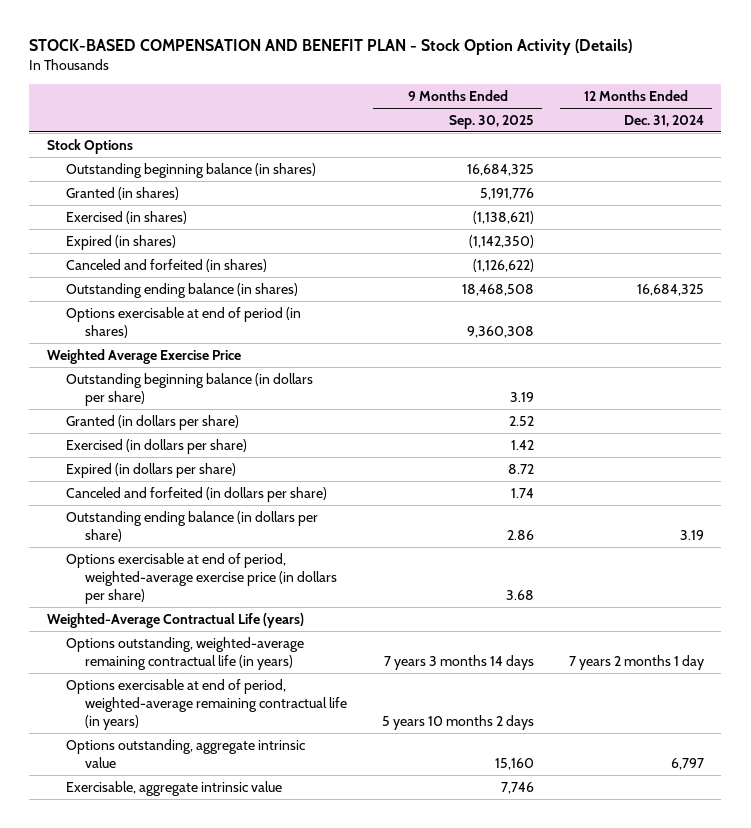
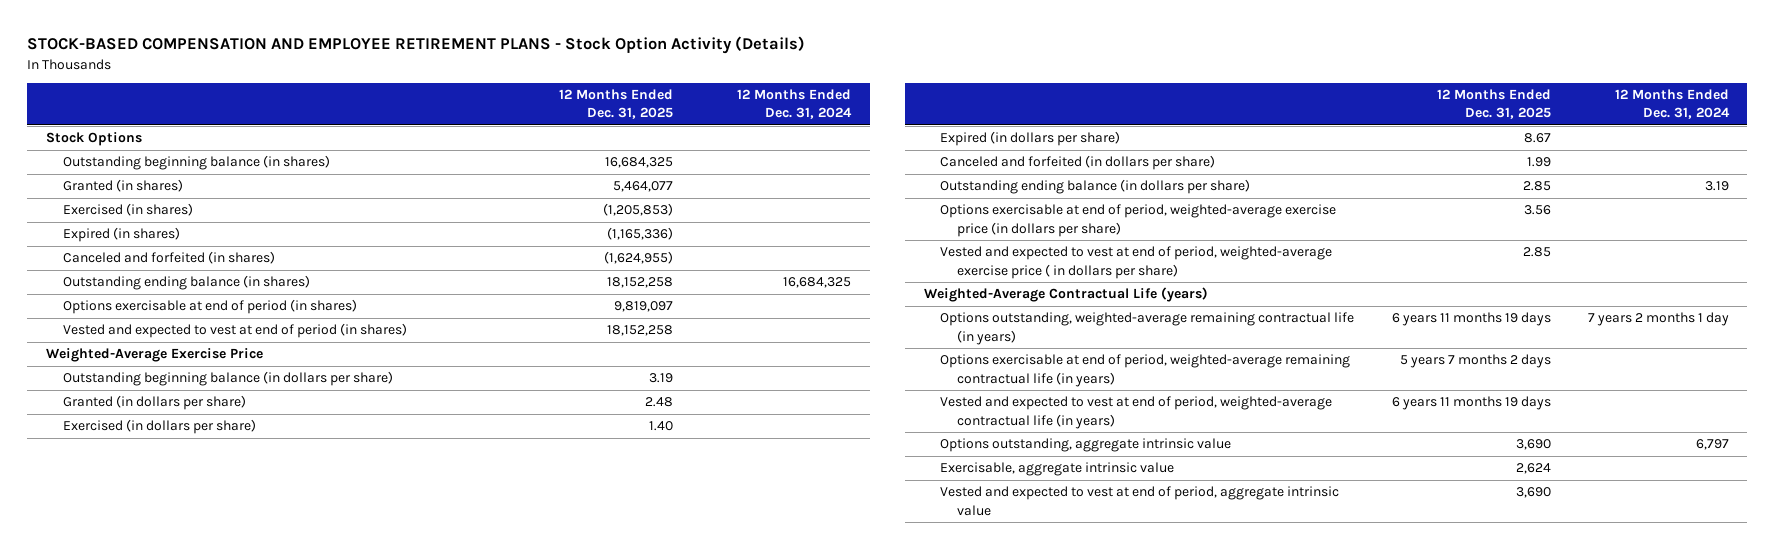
- STOCK-BASED COMPENSATION AND BENEFIT PLAN - Stock Option Activity (Details)
+ STOCK-BASED COMPENSATION AND EMPLOYEE RETIREMENT PLANS - Stock Option Activity (Details)
- | 9 Months Ended Sep. 30, 2025 | 12 Months Ended Dec. 31, 2024
+ | 12 Months Ended Dec. 31, 2025 | 12 Months Ended Dec. 31, 2024
- Weighted Average Exercise Price
+ Vested and expected to vest at end of period (in shares) | 18,152,258 |
+ Weighted-Average Exercise Price
+ Vested and expected to vest at end of period, weighted-average exercise price ( in dollars per share) | 2.85 |
+ Vested and expected to vest at end of period, weighted-average contractual life (in years) | 6 years 11 months 19 days |
+ Vested and expected to vest at end of period, aggregate intrinsic value | 3,690 |

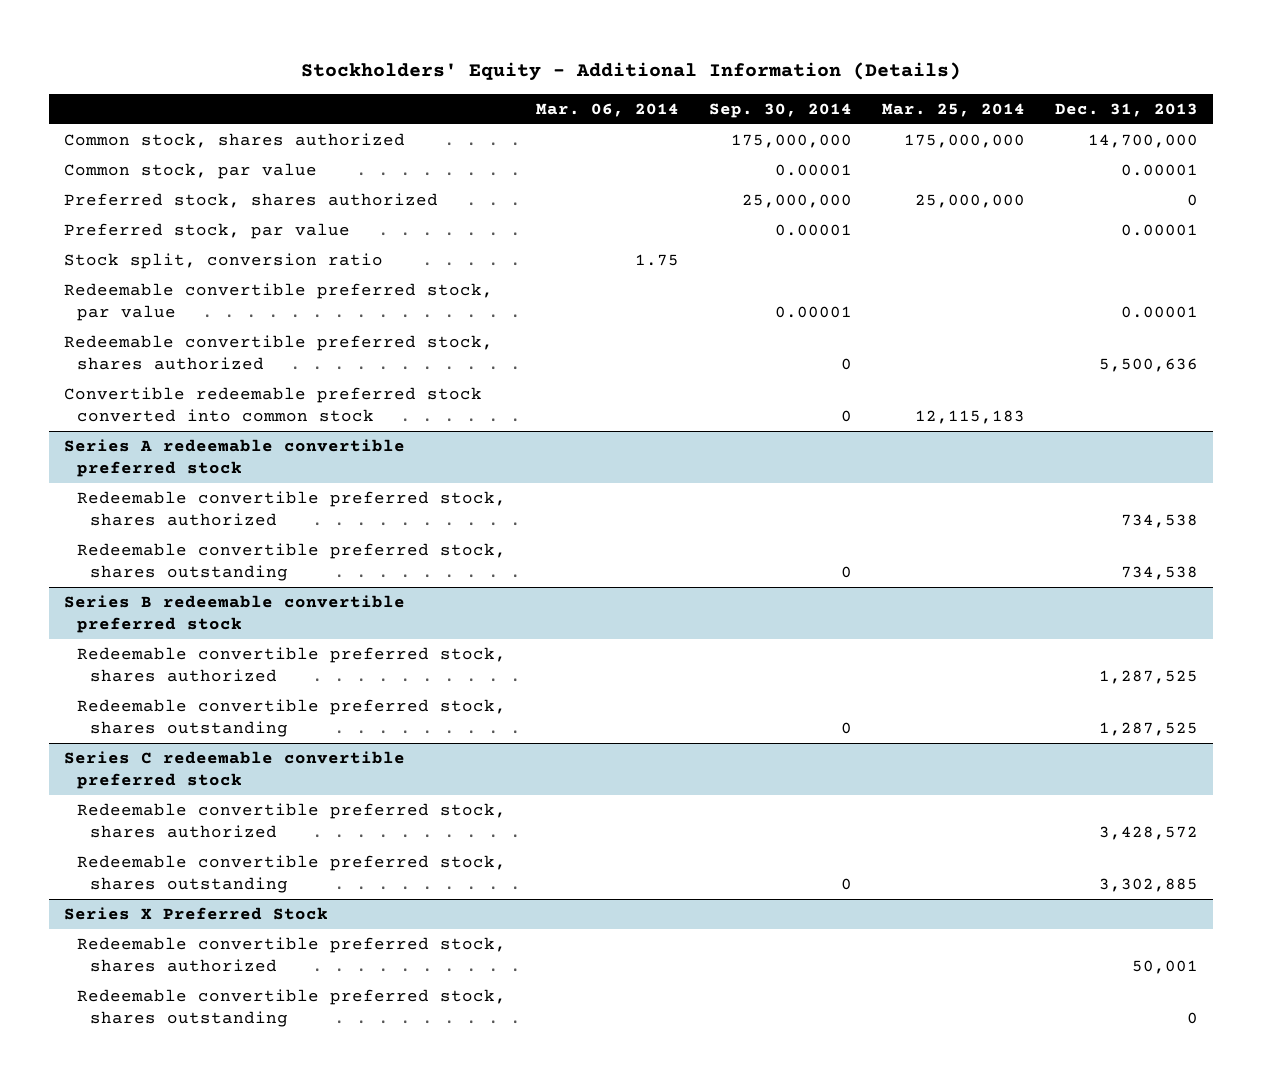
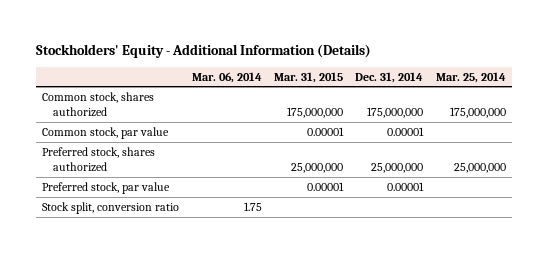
- | Mar. 06, 2014 | Sep. 30, 2014 | Mar. 25, 2014 | Dec. 31, 2013
+ | Mar. 06, 2014 | Mar. 31, 2015 | Dec. 31, 2014 | Mar. 25, 2014
- Redeemable convertible preferred stock, par value | | 0.00001 | | 0.00001
- Redeemable convertible preferred stock, shares authorized | | 0 | | 5,500,636
- Convertible redeemable preferred stock converted into common stock | | 0 | 12,115,183 |
- Series A redeemable convertible preferred stock
- Redeemable convertible preferred stock, shares authorized | | | | 734,538
- Redeemable convertible preferred stock, shares outstanding | | 0 | | 734,538
- Series B redeemable convertible preferred stock
- Redeemable convertible preferred stock, shares authorized | | | | 1,287,525
- Redeemable convertible preferred stock, shares outstanding | | 0 | | 1,287,525
- Series C redeemable convertible preferred stock
- Redeemable convertible preferred stock, shares authorized | | | | 3,428,572
- Redeemable convertible preferred stock, shares outstanding | | 0 | | 3,302,885
- Series X Preferred Stock
- Redeemable convertible preferred stock, shares authorized | | | | 50,001
- Redeemable convertible preferred stock, shares outstanding | | | | 0

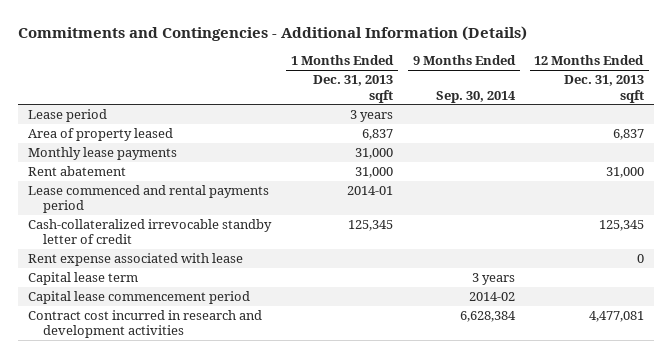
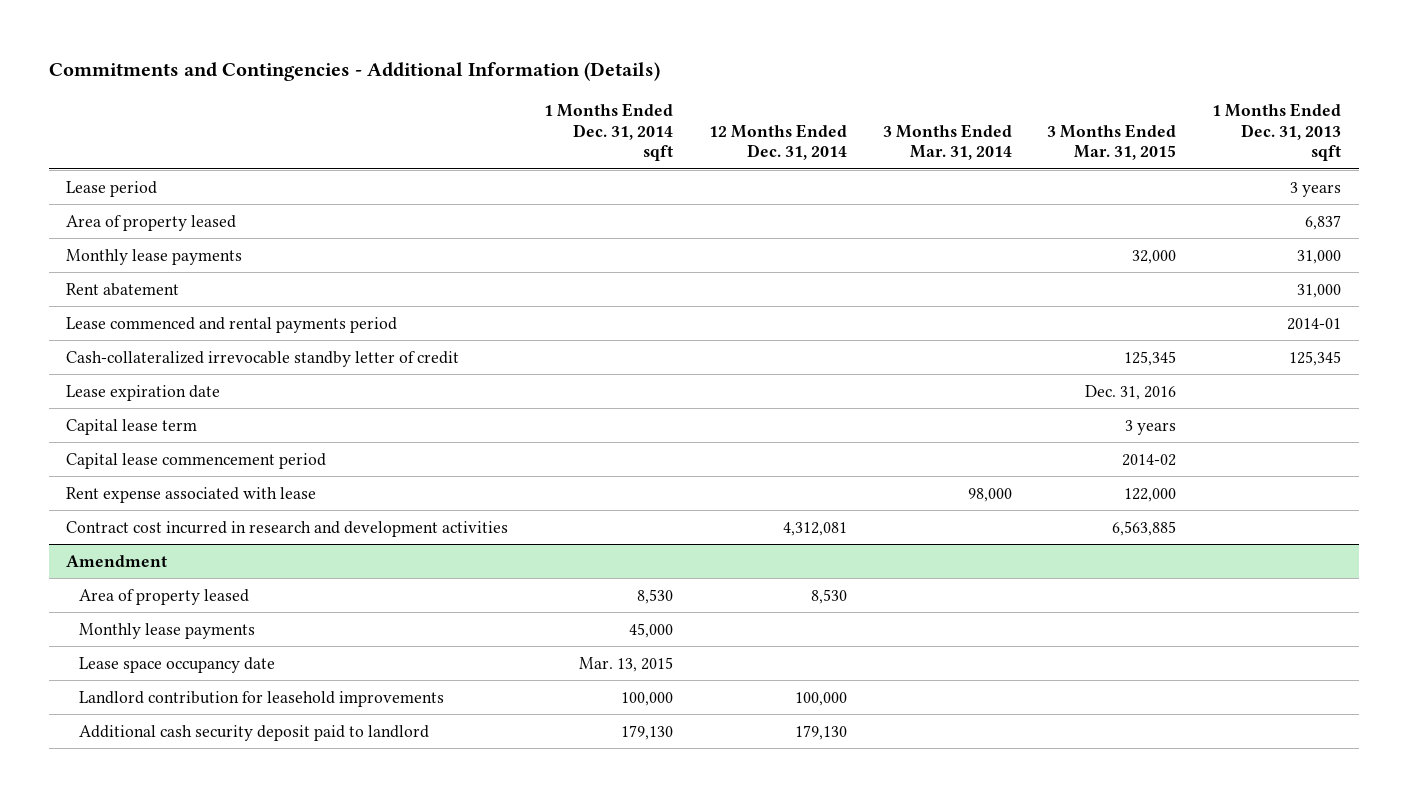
- | 1 Months Ended Dec. 31, 2013 sqft | 9 Months Ended Sep. 30, 2014 | 12 Months Ended Dec. 31, 2013 sqft
+ | 1 Months Ended Dec. 31, 2014 sqft | 12 Months Ended Dec. 31, 2014 | 3 Months Ended Mar. 31, 2014 | 3 Months Ended Mar. 31, 2015 | 1 Months Ended Dec. 31, 2013 sqft
+ Lease expiration date | | | | Dec. 31, 2016 |
moved down: Rent expense associated with lease | | | 98,000 | 122,000 |
+ Amendment
+ Area of property leased | 8,530 | 8,530 | | |
+ Monthly lease payments | 45,000 | | | |
+ Lease space occupancy date | Mar. 13, 2015 | | | |
+ Landlord contribution for leasehold improvements | 100,000 | 100,000 | | |
+ Additional cash security deposit paid to landlord | 179,130 | 179,130 | | |

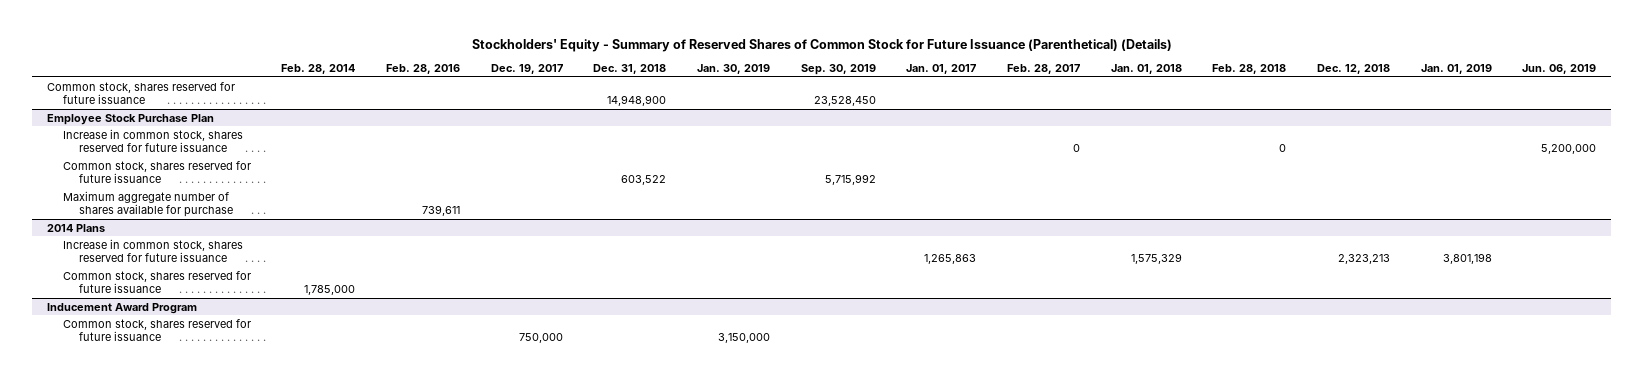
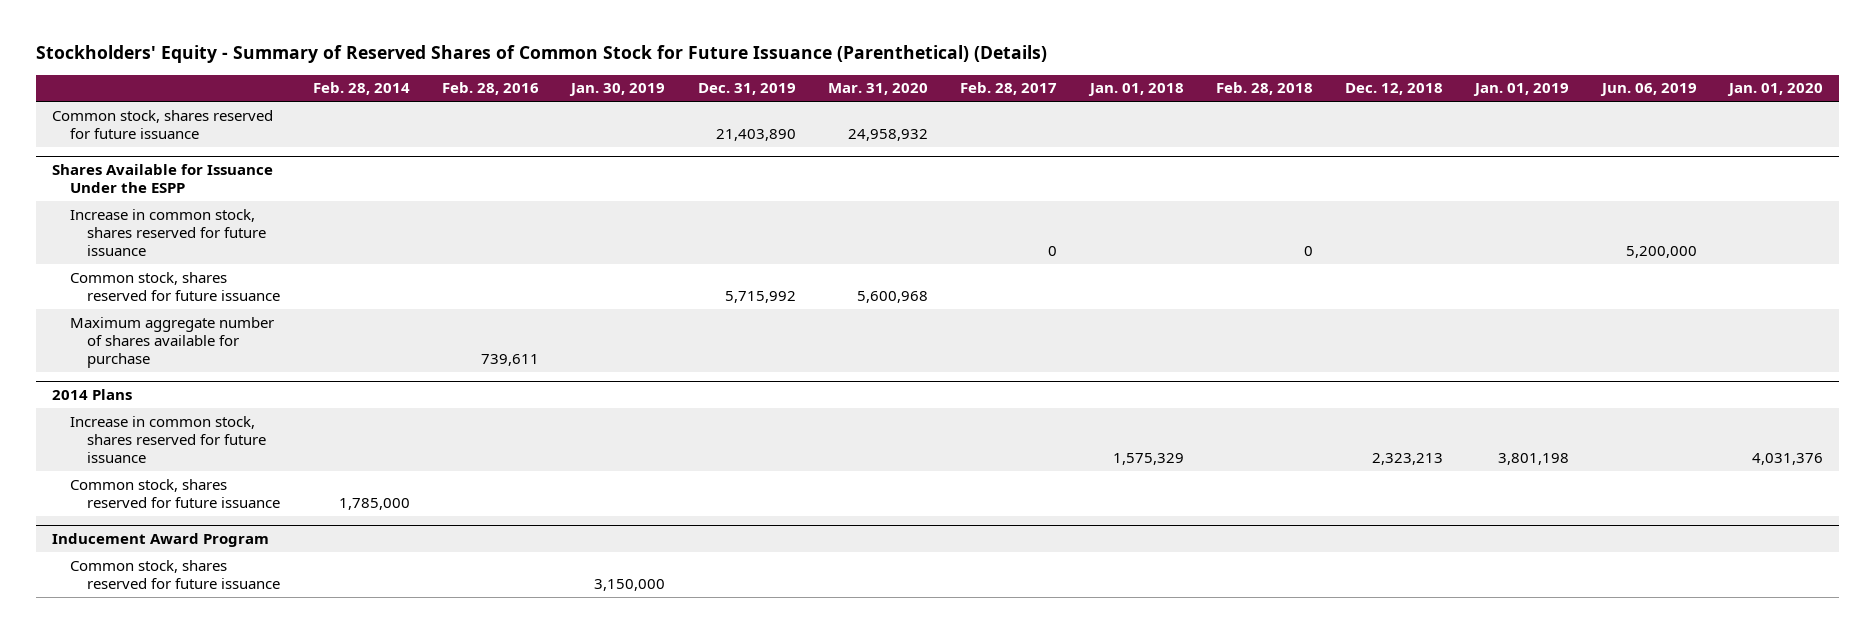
- | Feb. 28, 2014 | Feb. 28, 2016 | Dec. 19, 2017 | Dec. 31, 2018 | Jan. 30, 2019 | Sep. 30, 2019 | Jan. 01, 2017 | Feb. 28, 2017 | Jan. 01, 2018 | Feb. 28, 2018 | Dec. 12, 2018 | Jan. 01, 2019 | Jun. 06, 2019
+ | Feb. 28, 2014 | Feb. 28, 2016 | Jan. 30, 2019 | Dec. 31, 2019 | Mar. 31, 2020 | Feb. 28, 2017 | Jan. 01, 2018 | Feb. 28, 2018 | Dec. 12, 2018 | Jan. 01, 2019 | Jun. 06, 2019 | Jan. 01, 2020
- Employee Stock Purchase Plan
+ Shares Available for Issuance Under the ESPP

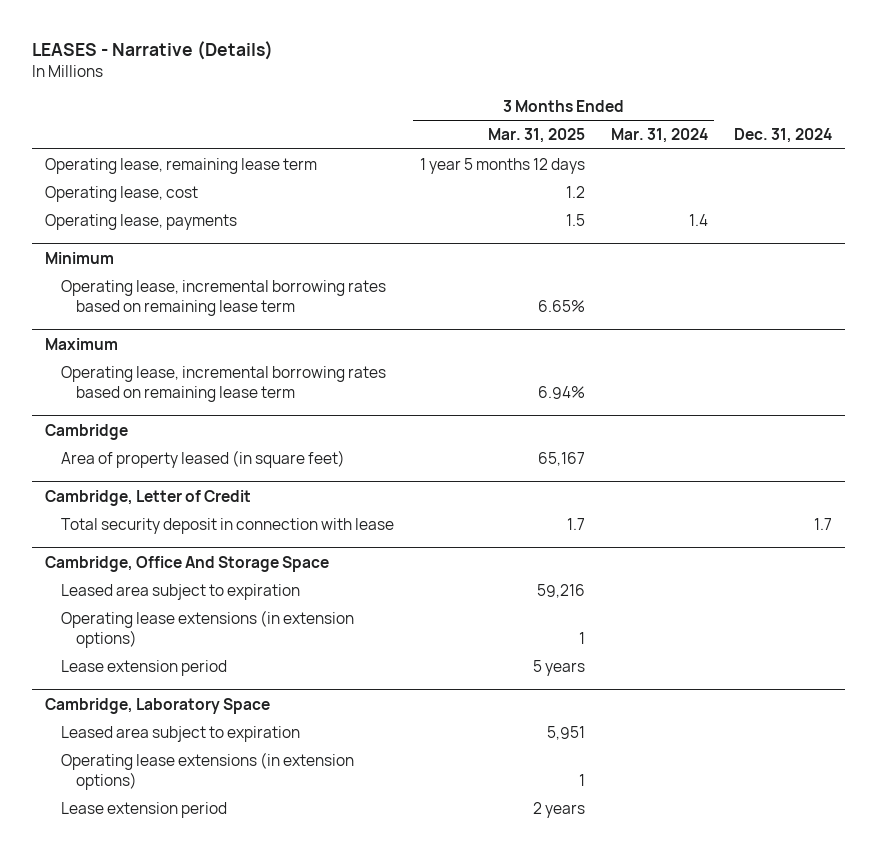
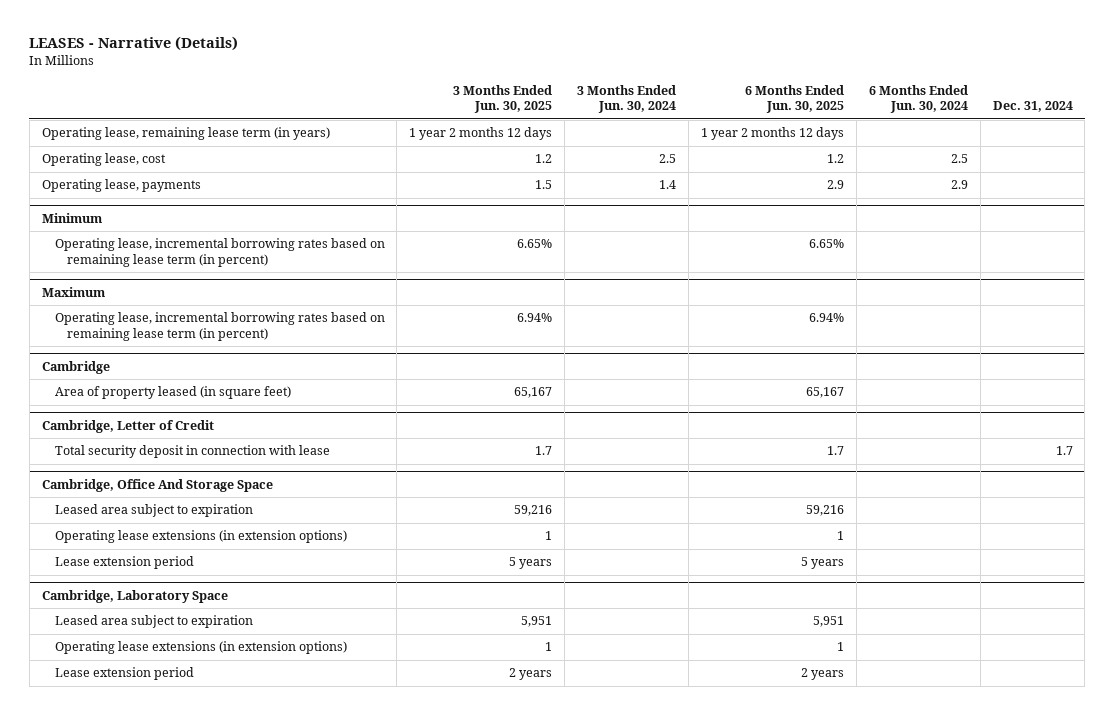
- | 3 Months Ended Mar. 31, 2025 | 3 Months Ended Mar. 31, 2024 | Dec. 31, 2024
+ | 3 Months Ended Jun. 30, 2025 | 3 Months Ended Jun. 30, 2024 | 6 Months Ended Jun. 30, 2025 | 6 Months Ended Jun. 30, 2024 | Dec. 31, 2024
- Operating lease, remaining lease term | 1 year 5 months 12 days | |
+ Operating lease, remaining lease term (in years) | 1 year 2 months 12 days | | 1 year 2 months 12 days | |
@ Minimum
- Operating lease, incremental borrowing rates based on remaining lease term | 6.65% | |
+ Operating lease, incremental borrowing rates based on remaining lease term (in percent) | 6.65% | | 6.65% | |
@ Maximum
- Operating lease, incremental borrowing rates based on remaining lease term | 6.94% | |
+ Operating lease, incremental borrowing rates based on remaining lease term (in percent) | 6.94% | | 6.94% | |

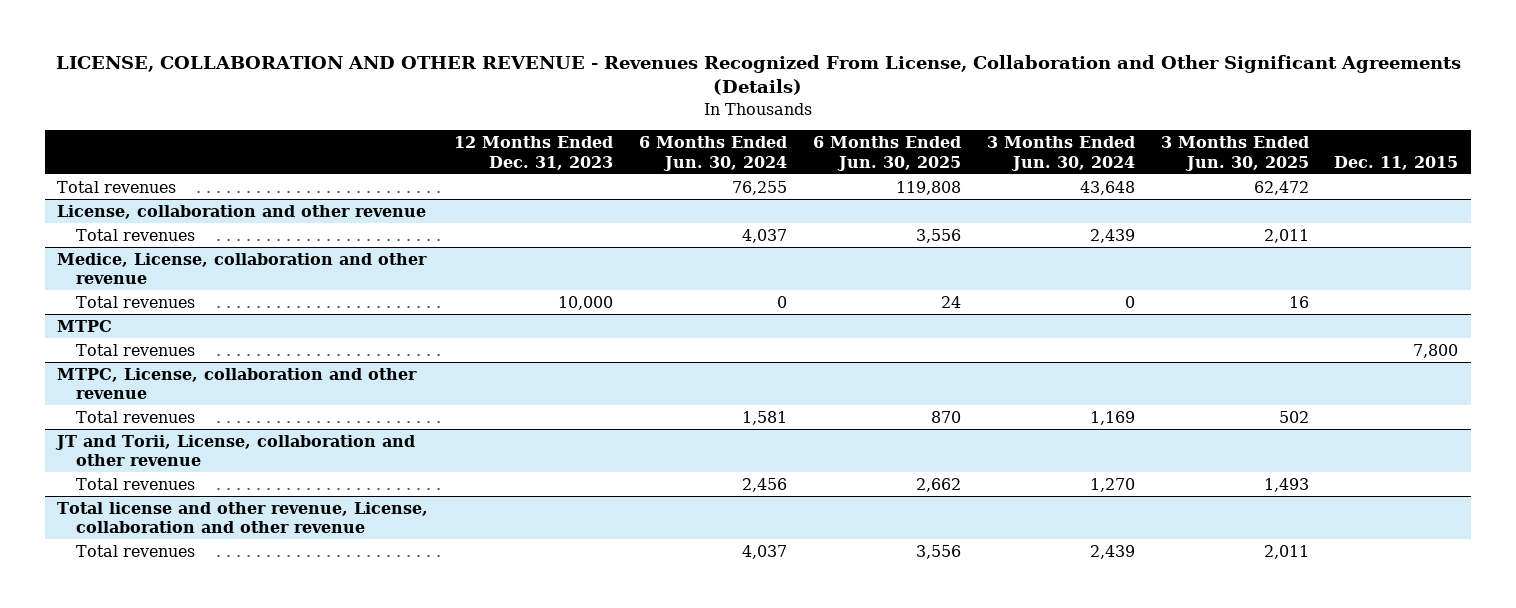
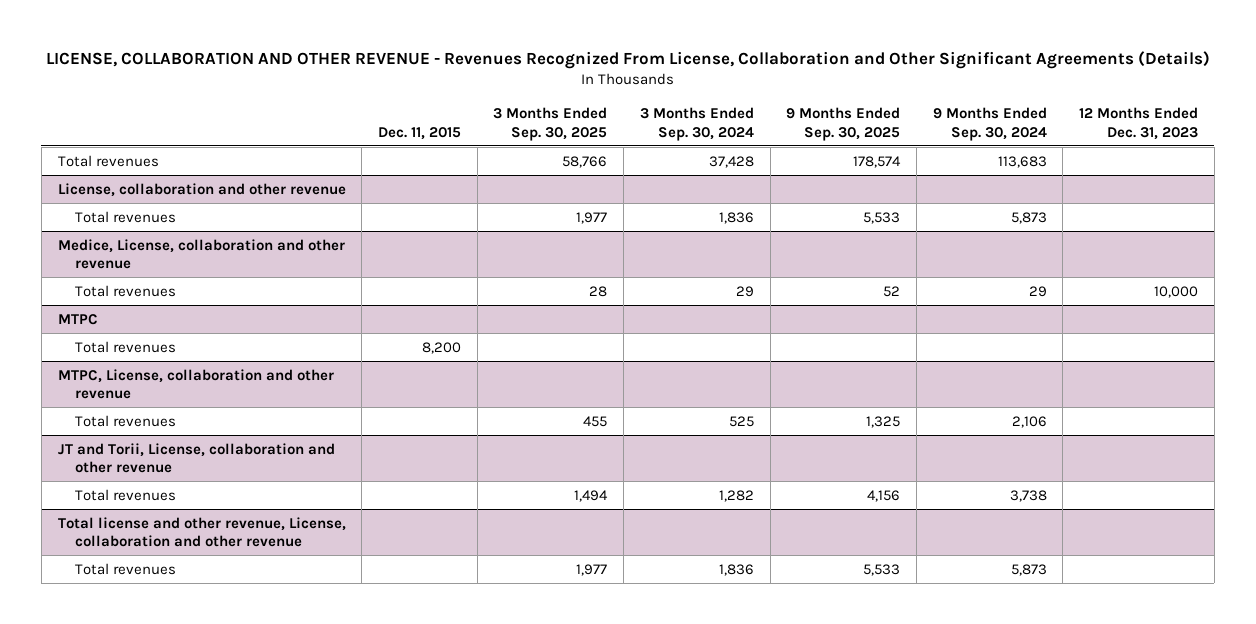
- | 12 Months Ended Dec. 31, 2023 | 6 Months Ended Jun. 30, 2024 | 6 Months Ended Jun. 30, 2025 | 3 Months Ended Jun. 30, 2024 | 3 Months Ended Jun. 30, 2025 | Dec. 11, 2015
+ | Dec. 11, 2015 | 3 Months Ended Sep. 30, 2025 | 3 Months Ended Sep. 30, 2024 | 9 Months Ended Sep. 30, 2025 | 9 Months Ended Sep. 30, 2024 | 12 Months Ended Dec. 31, 2023
@ MTPC
- Total revenues | | | | | | 7,800
+ Total revenues | 8,200 | | | | |

